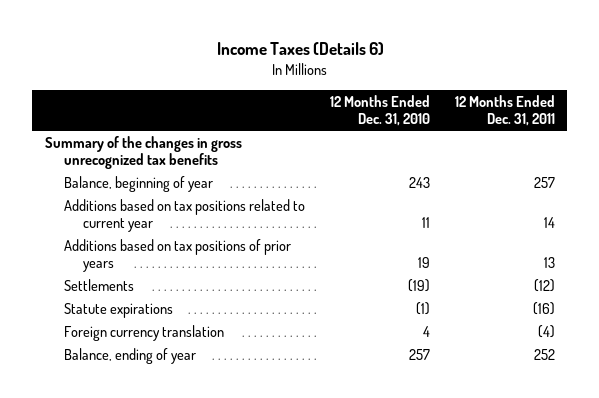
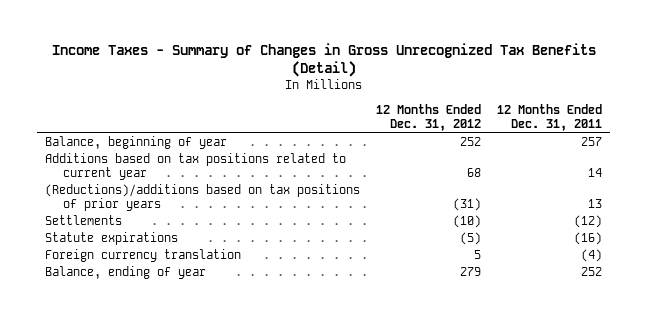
- Income Taxes (Details 6)
+ Income Taxes - Summary of Changes in Gross Unrecognized Tax Benefits (Detail)
- | 12 Months Ended Dec. 31, 2010 | 12 Months Ended Dec. 31, 2011
+ | 12 Months Ended Dec. 31, 2012 | 12 Months Ended Dec. 31, 2011
- Summary of the changes in gross unrecognized tax benefits
- Additions based on tax positions of prior years | 19 | 13
+ (Reductions)/additions based on tax positions of prior years | (31) | 13

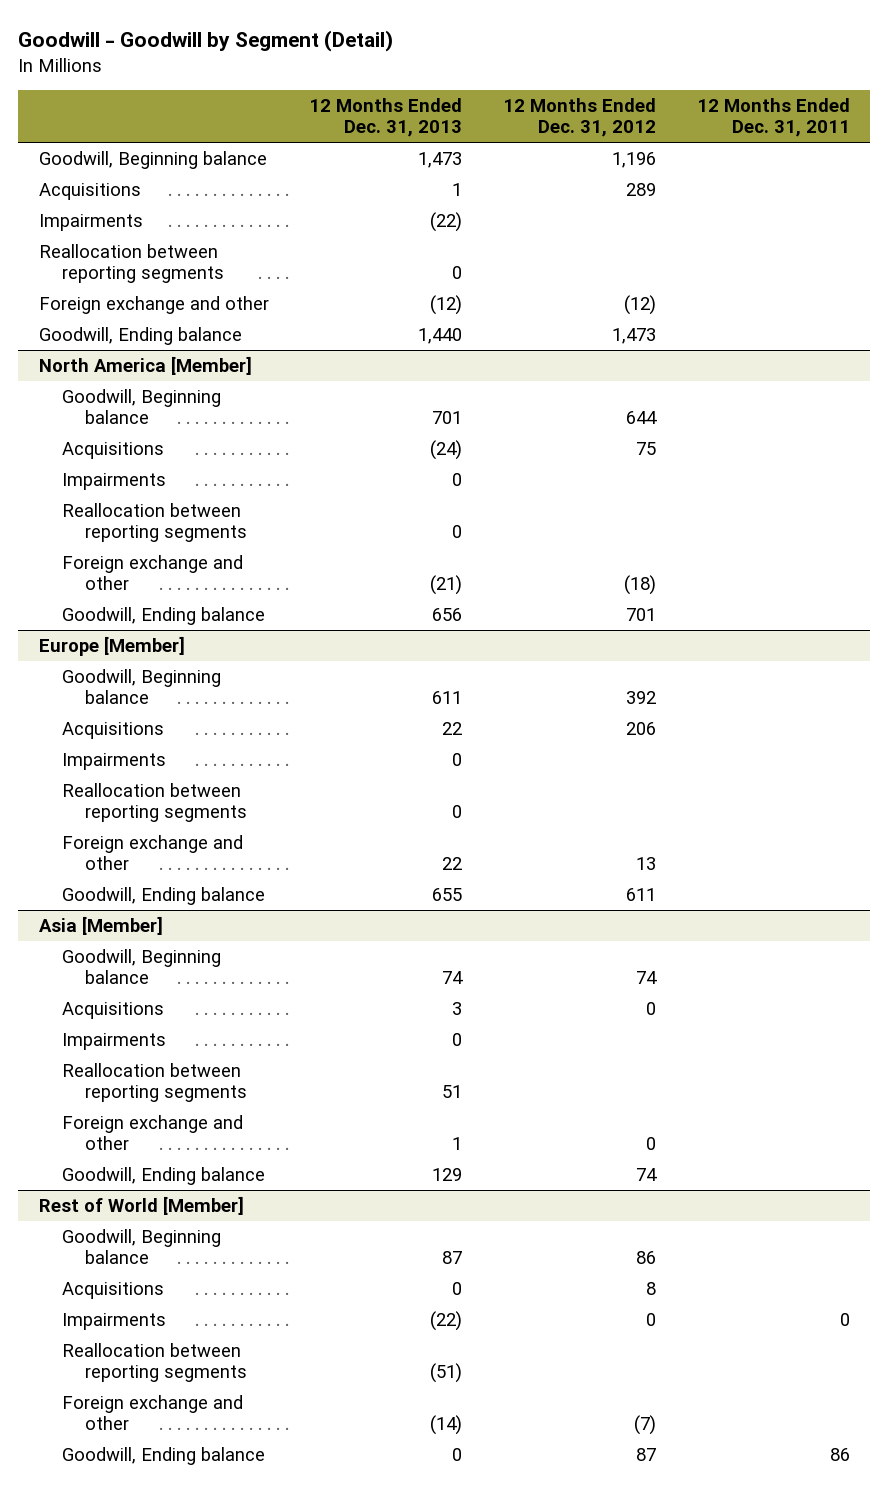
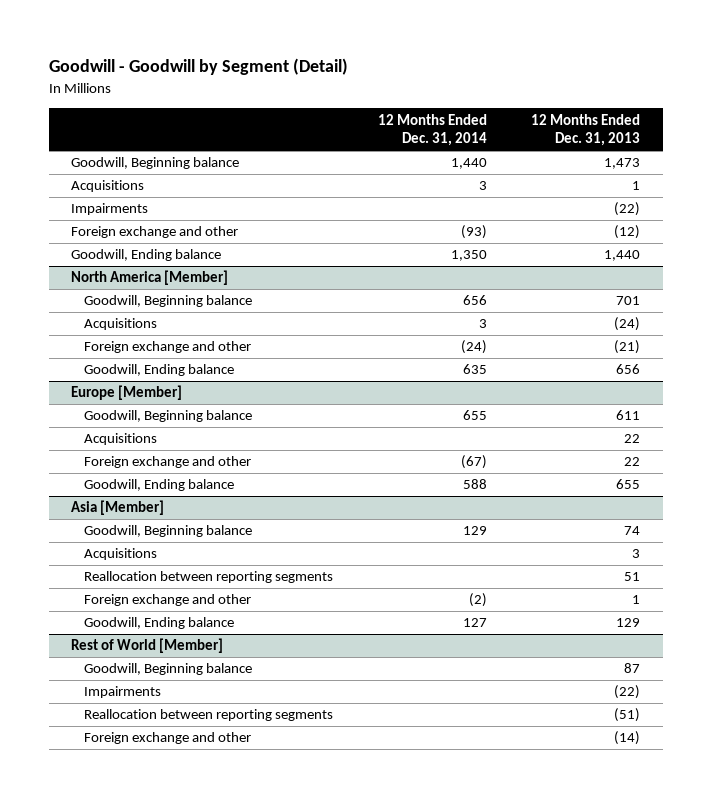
- | 12 Months Ended Dec. 31, 2013 | 12 Months Ended Dec. 31, 2012 | 12 Months Ended Dec. 31, 2011
+ | 12 Months Ended Dec. 31, 2014 | 12 Months Ended Dec. 31, 2013
- Reallocation between reporting segments | 0 | |
@ North America [Member]
- Impairments | 0 | |
- Reallocation between reporting segments | 0 | |
@ Europe [Member]
- Impairments | 0 | |
- Reallocation between reporting segments | 0 | |
@ Asia [Member]
- Impairments | 0 | |
@ Rest of World [Member]
- Acquisitions | 0 | 8 |
- Goodwill, Ending balance | 0 | 87 | 86

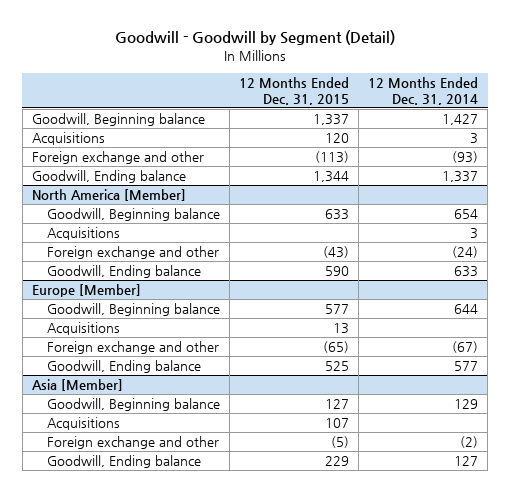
- | 12 Months Ended Dec. 31, 2014 | 12 Months Ended Dec. 31, 2013
+ | 12 Months Ended Dec. 31, 2015 | 12 Months Ended Dec. 31, 2014
- Goodwill, Beginning balance | 1,440 | 1,473
+ Goodwill, Beginning balance | 1,337 | 1,427
- Impairments | | (22)
- Goodwill, Ending balance | 1,350 | 1,440
+ Goodwill, Ending balance | 1,344 | 1,337
@ North America [Member]
- Goodwill, Beginning balance | 656 | 701
+ Goodwill, Beginning balance | 633 | 654
- Goodwill, Ending balance | 635 | 656
+ Goodwill, Ending balance | 590 | 633
@ Europe [Member]
- Goodwill, Beginning balance | 655 | 611
+ Goodwill, Beginning balance | 577 | 644
- Goodwill, Ending balance | 588 | 655
+ Goodwill, Ending balance | 525 | 577
@ Asia [Member]
- Reallocation between reporting segments | | 51
- Rest of World [Member]
- Goodwill, Beginning balance | | 87
- Impairments | | (22)
- Reallocation between reporting segments | | (51)
- Foreign exchange and other | | (14)

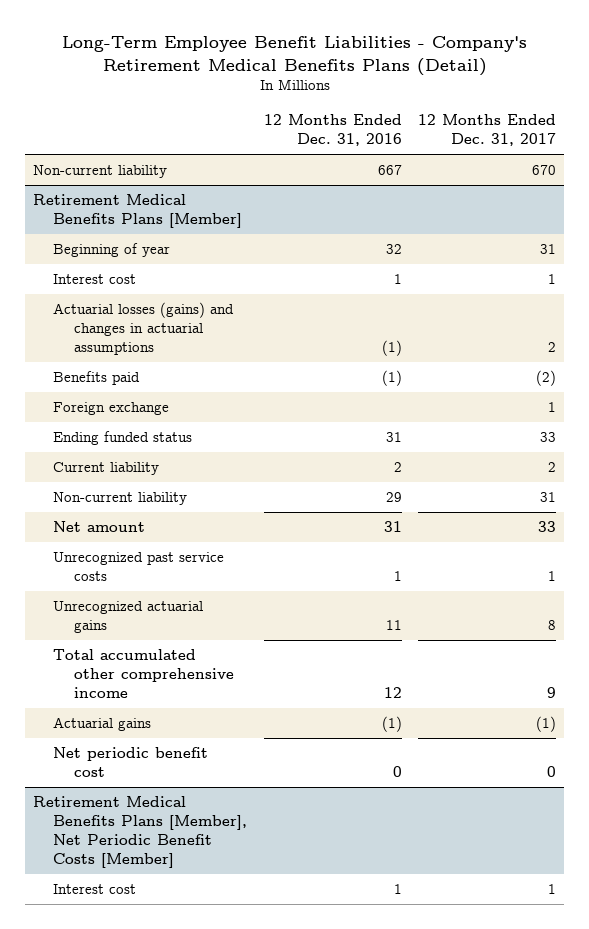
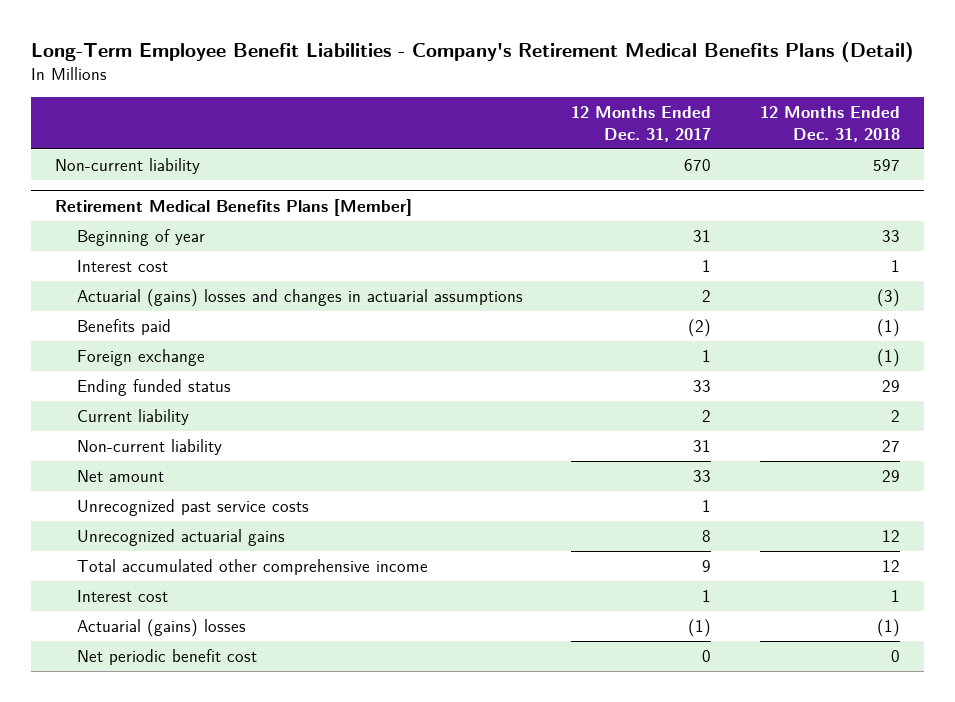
- | 12 Months Ended Dec. 31, 2016 | 12 Months Ended Dec. 31, 2017
+ | 12 Months Ended Dec. 31, 2017 | 12 Months Ended Dec. 31, 2018
@ Retirement Medical Benefits Plans [Member]
- Actuarial losses (gains) and changes in actuarial assumptions | (1) | 2
+ Actuarial (gains) losses and changes in actuarial assumptions | 2 | (3)
- Actuarial gains | (1) | (1)
- Retirement Medical Benefits Plans [Member], Net Periodic Benefit Costs [Member]
@ Retirement Medical Benefits Plans [Member]
+ Actuarial (gains) losses | (1) | (1)
moved down: Net periodic benefit cost | 0 | 0

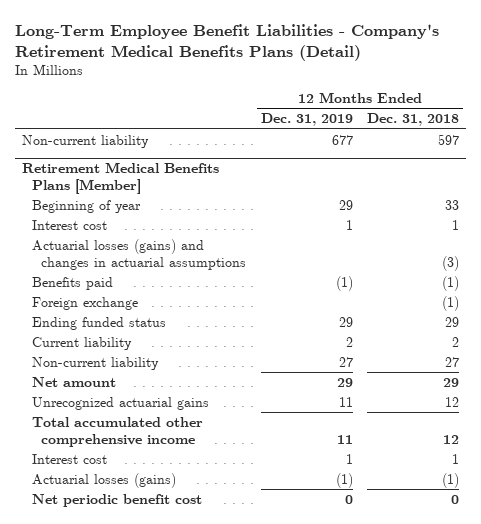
- | 12 Months Ended Dec. 31, 2017 | 12 Months Ended Dec. 31, 2018
+ | 12 Months Ended Dec. 31, 2019 | 12 Months Ended Dec. 31, 2018
@ Retirement Medical Benefits Plans [Member]
- Actuarial (gains) losses and changes in actuarial assumptions | 2 | (3)
+ Actuarial losses (gains) and changes in actuarial assumptions | | (3)
- Unrecognized past service costs | 1 |
- Actuarial (gains) losses | (1) | (1)
+ Actuarial losses (gains) | (1) | (1)

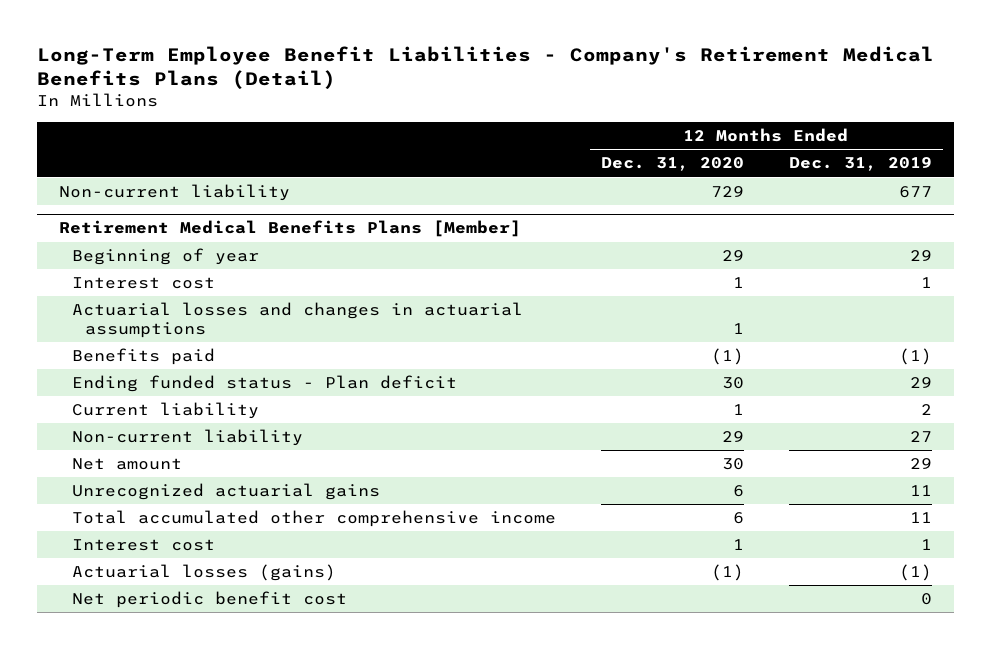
- | 12 Months Ended Dec. 31, 2019 | 12 Months Ended Dec. 31, 2018
+ | 12 Months Ended Dec. 31, 2020 | 12 Months Ended Dec. 31, 2019
@ Retirement Medical Benefits Plans [Member]
- Actuarial losses (gains) and changes in actuarial assumptions | | (3)
+ Actuarial losses and changes in actuarial assumptions | 1 |
- Foreign exchange | | (1)
- Ending funded status | 29 | 29
+ Ending funded status - Plan deficit | 30 | 29

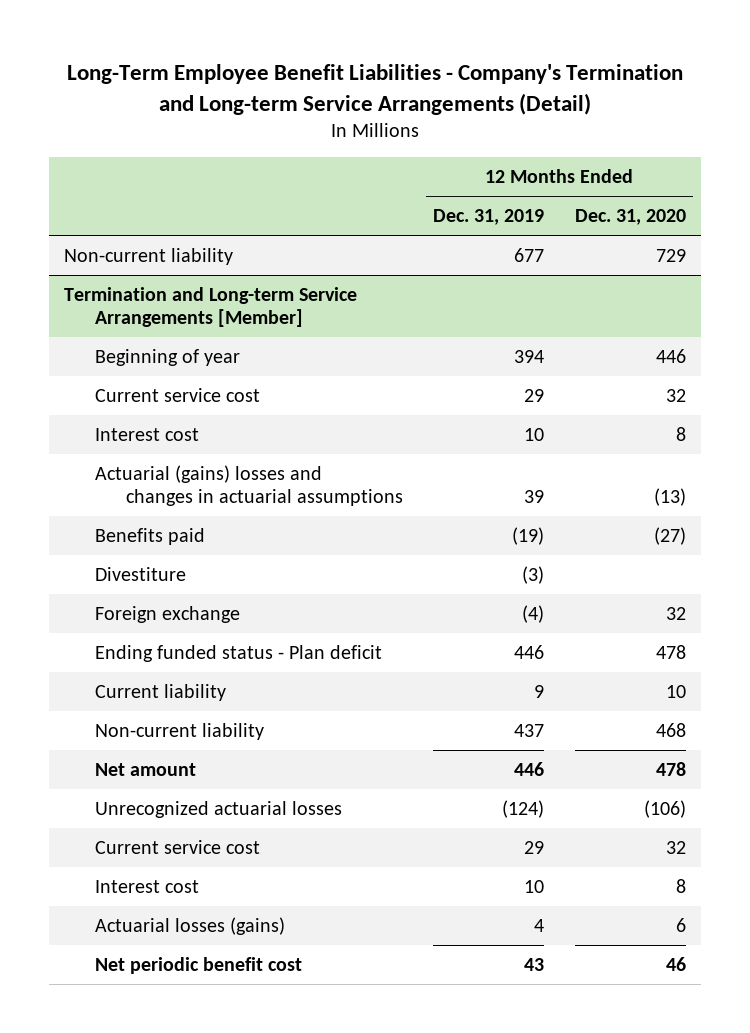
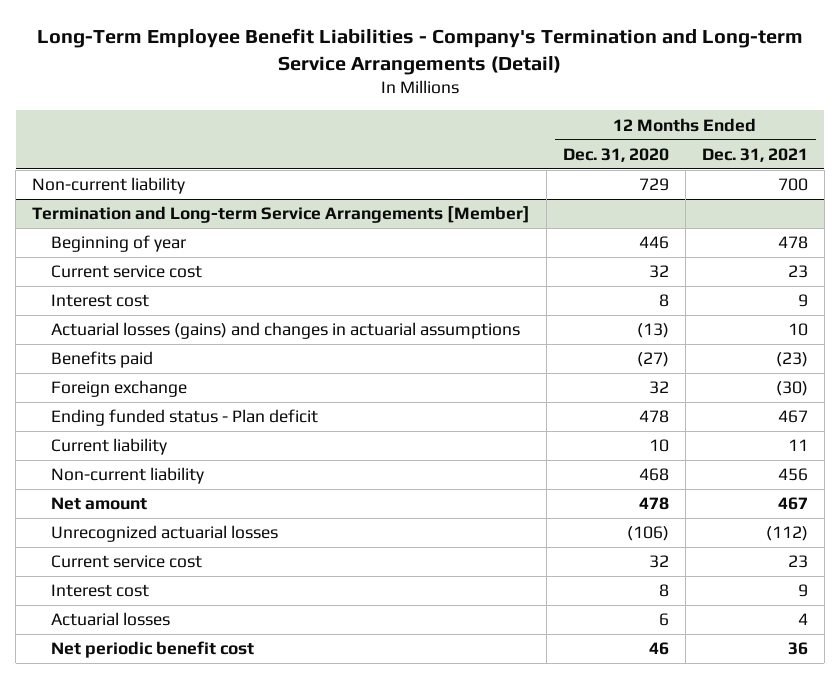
- | 12 Months Ended Dec. 31, 2019 | 12 Months Ended Dec. 31, 2020
+ | 12 Months Ended Dec. 31, 2020 | 12 Months Ended Dec. 31, 2021
@ Termination and Long-term Service Arrangements [Member]
- Actuarial (gains) losses and changes in actuarial assumptions | 39 | (13)
+ Actuarial losses (gains) and changes in actuarial assumptions | (13) | 10
- Divestiture | (3) |
- Actuarial losses (gains) | 4 | 6
+ Actuarial losses | 6 | 4

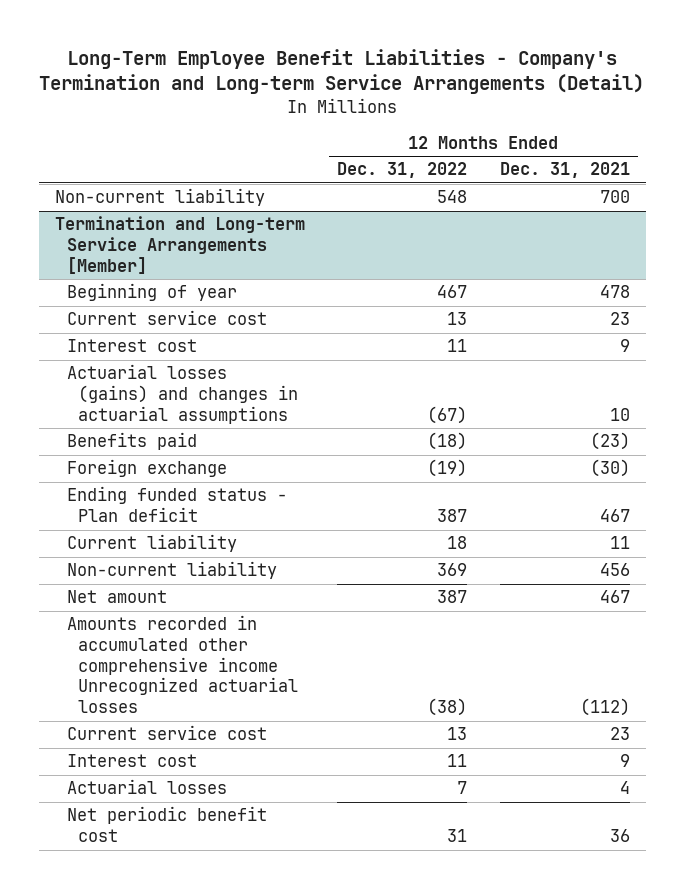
- | 12 Months Ended Dec. 31, 2020 | 12 Months Ended Dec. 31, 2021
+ | 12 Months Ended Dec. 31, 2022 | 12 Months Ended Dec. 31, 2021
@ Termination and Long-term Service Arrangements [Member]
- Unrecognized actuarial losses | (106) | (112)
+ Amounts recorded in accumulated other comprehensive income Unrecognized actuarial losses | (38) | (112)

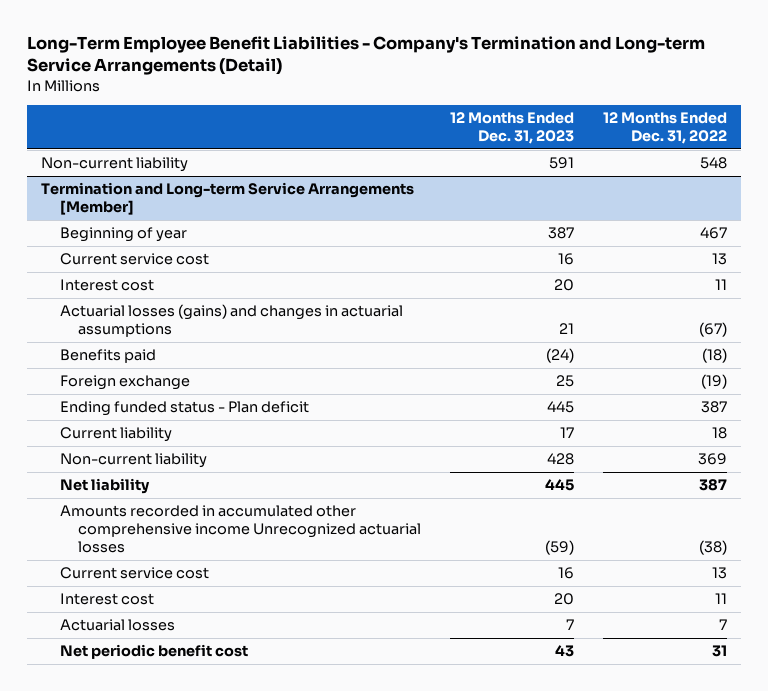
- | 12 Months Ended Dec. 31, 2022 | 12 Months Ended Dec. 31, 2021
+ | 12 Months Ended Dec. 31, 2023 | 12 Months Ended Dec. 31, 2022
@ Termination and Long-term Service Arrangements [Member]
- Net amount | 387 | 467
+ Net liability | 445 | 387

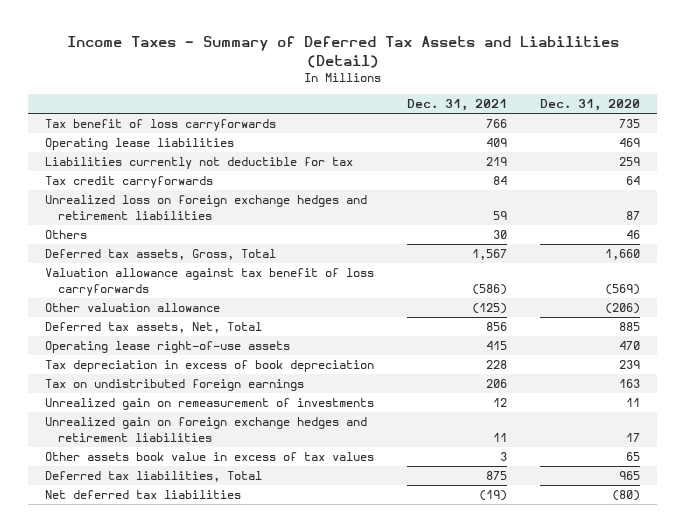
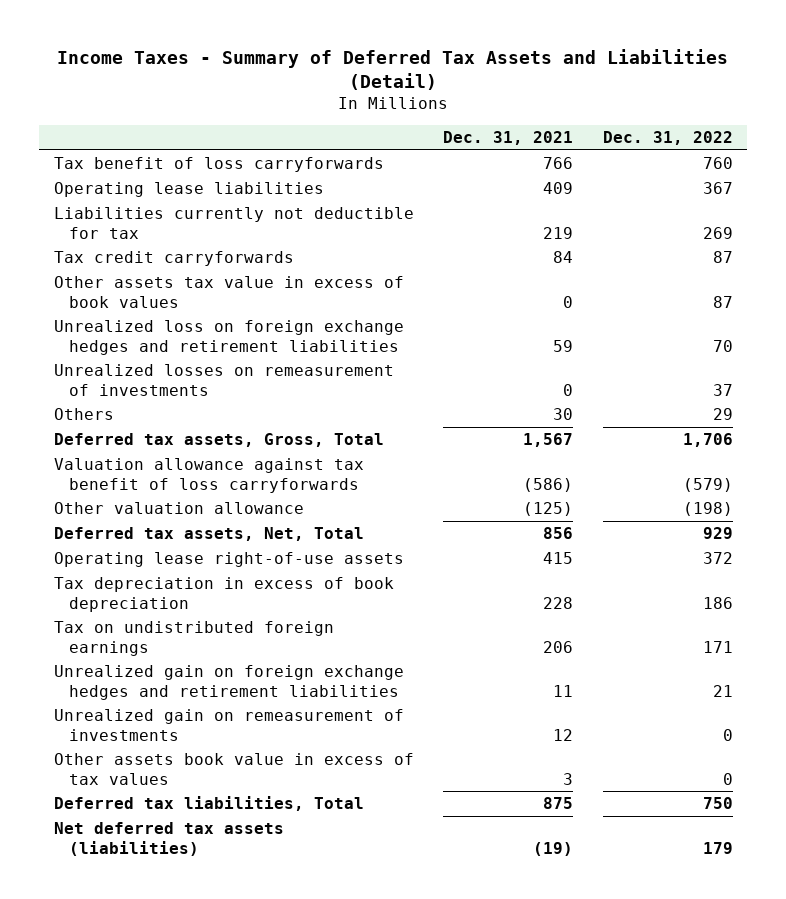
- | Dec. 31, 2021 | Dec. 31, 2020
+ | Dec. 31, 2021 | Dec. 31, 2022
+ Other assets tax value in excess of book values | 0 | 87
+ Unrealized losses on remeasurement of investments | 0 | 37
moved down: Unrealized gain on remeasurement of investments | 12 | 0
- Net deferred tax liabilities | (19) | (80)
+ Net deferred tax assets (liabilities) | (19) | 179

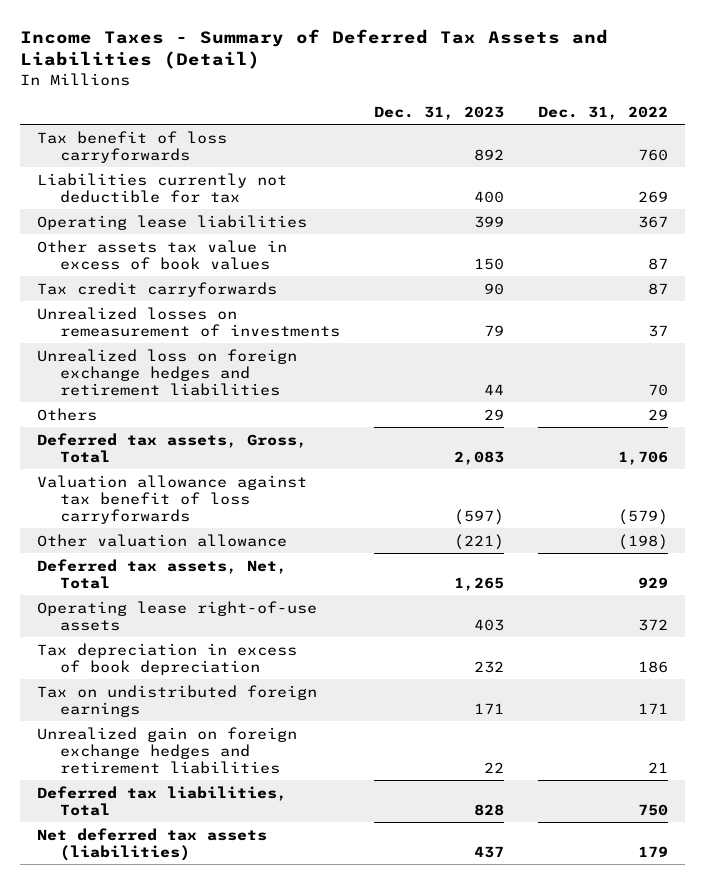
- | Dec. 31, 2021 | Dec. 31, 2022
+ | Dec. 31, 2023 | Dec. 31, 2022
moved down: Operating lease liabilities | 399 | 367
moved down: Tax credit carryforwards | 90 | 87
moved down: Unrealized loss on foreign exchange hedges and retirement liabilities | 44 | 70
- Unrealized gain on remeasurement of investments | 12 | 0
- Other assets book value in excess of tax values | 3 | 0

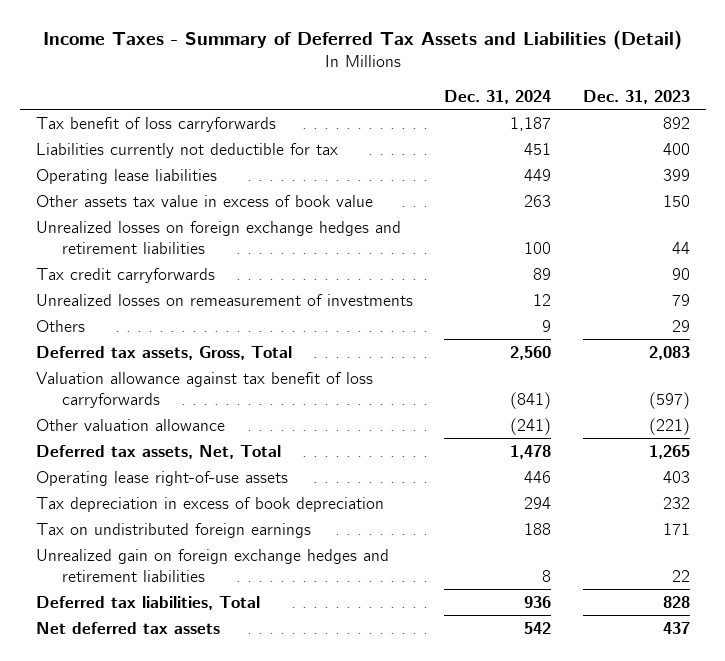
- | Dec. 31, 2023 | Dec. 31, 2022
+ | Dec. 31, 2024 | Dec. 31, 2023
- Other assets tax value in excess of book values | 150 | 87
+ Other assets tax value in excess of book value | 263 | 150
+ Unrealized losses on foreign exchange hedges and retirement liabilities | 100 | 44
- Unrealized loss on foreign exchange hedges and retirement liabilities | 44 | 70
- Net deferred tax assets (liabilities) | 437 | 179
+ Net deferred tax assets | 542 | 437

